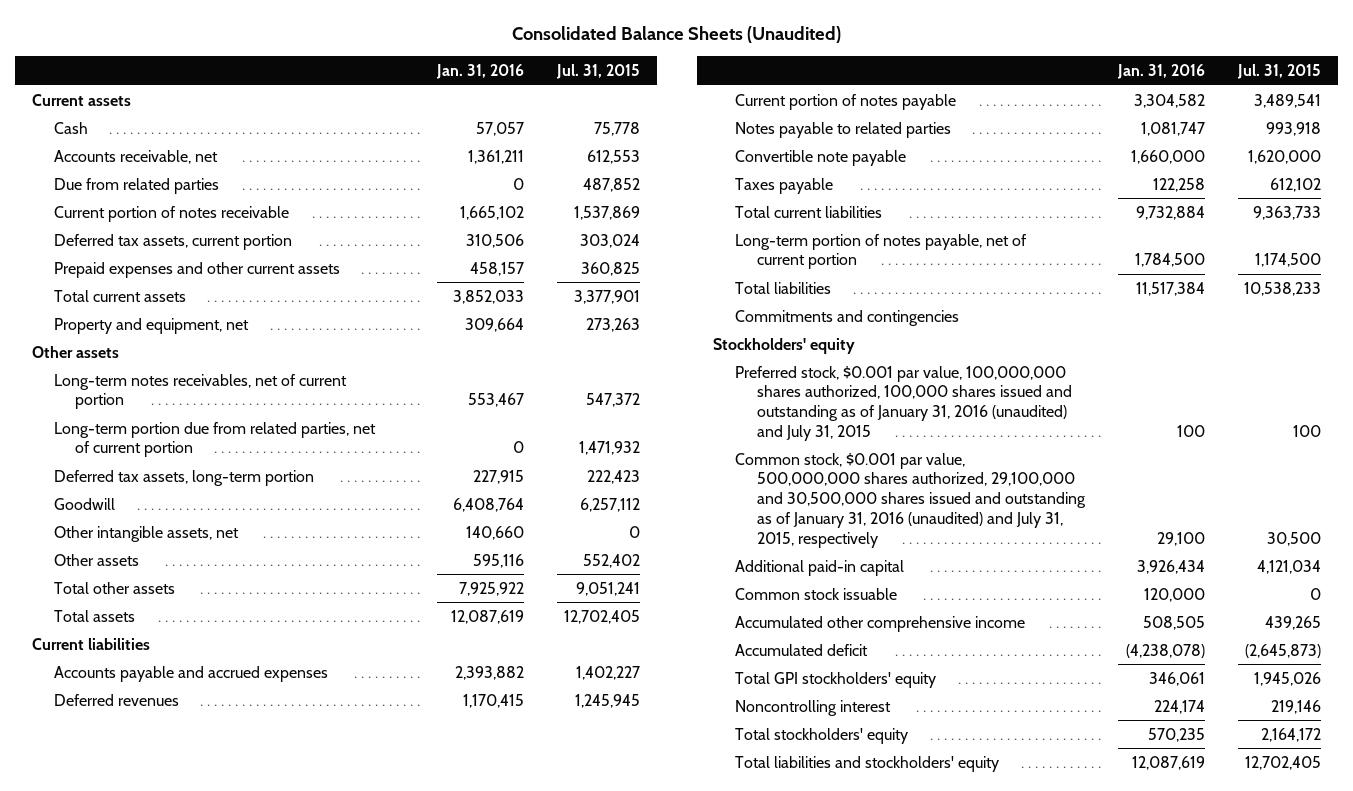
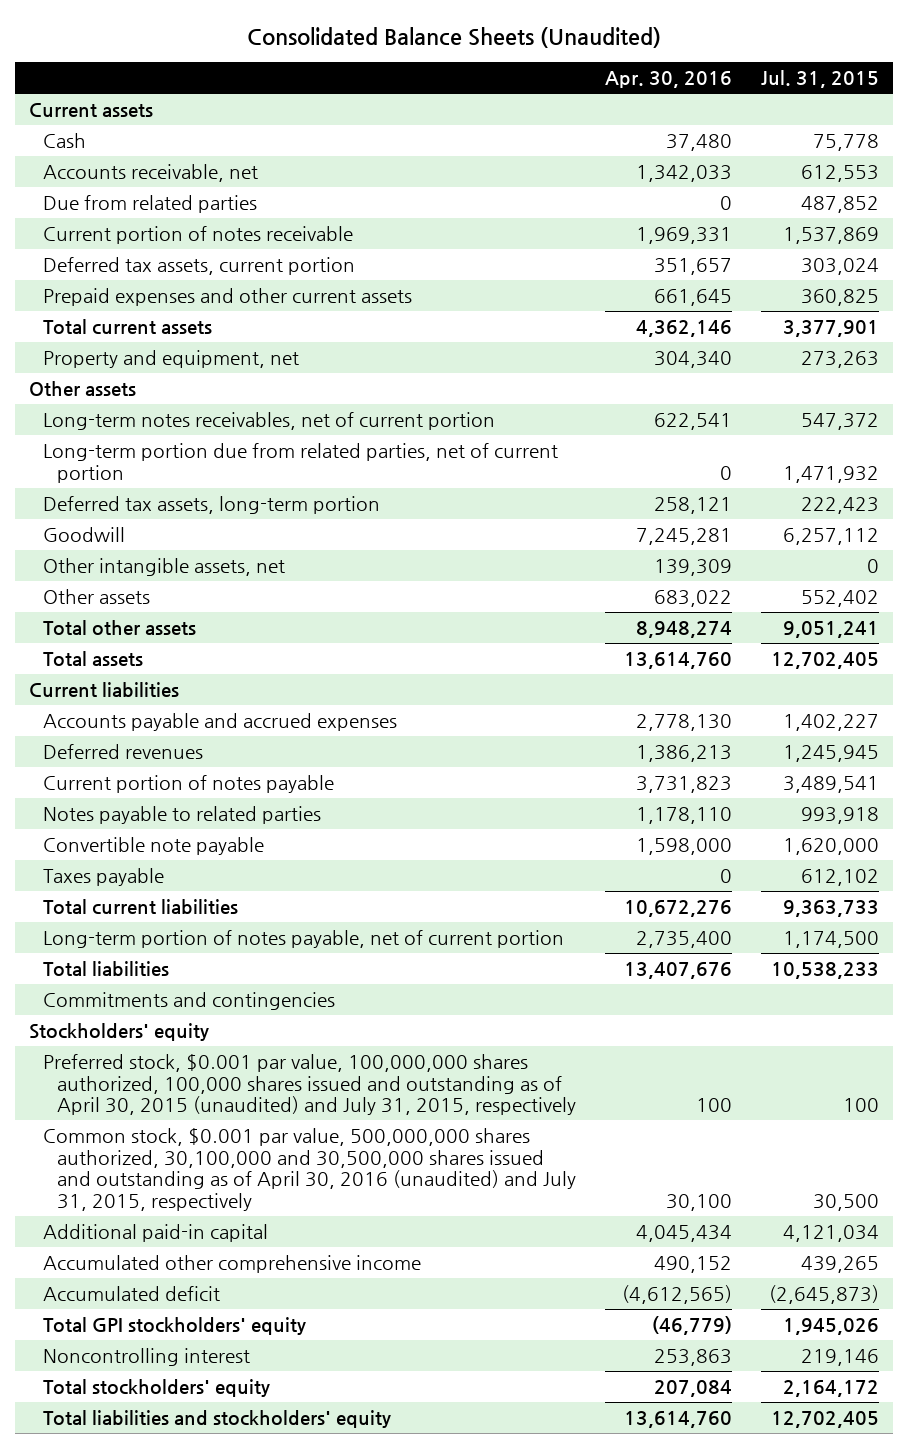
- | Jan. 31, 2016 | Jul. 31, 2015
+ | Apr. 30, 2016 | Jul. 31, 2015
- Preferred stock, $0.001 par value, 100,000,000 shares authorized, 100,000 shares issued and outstanding as of January 31, 2016 (unaudited) and July 31, 2015 | 100 | 100
- Common stock, $0.001 par value, 500,000,000 shares authorized, 29,100,000 and 30,500,000 shares issued and outstanding as of January 31, 2016 (unaudited) and July 31, 2015, respectively | 29,100 | 30,500
+ Preferred stock, $0.001 par value, 100,000,000 shares authorized, 100,000 shares issued and outstanding as of April 30, 2015 (unaudited) and July 31, 2015, respectively | 100 | 100
+ Common stock, $0.001 par value, 500,000,000 shares authorized, 30,100,000 and 30,500,000 shares issued and outstanding as of April 30, 2016 (unaudited) and July 31, 2015, respectively | 30,100 | 30,500
- Common stock issuable | 120,000 | 0

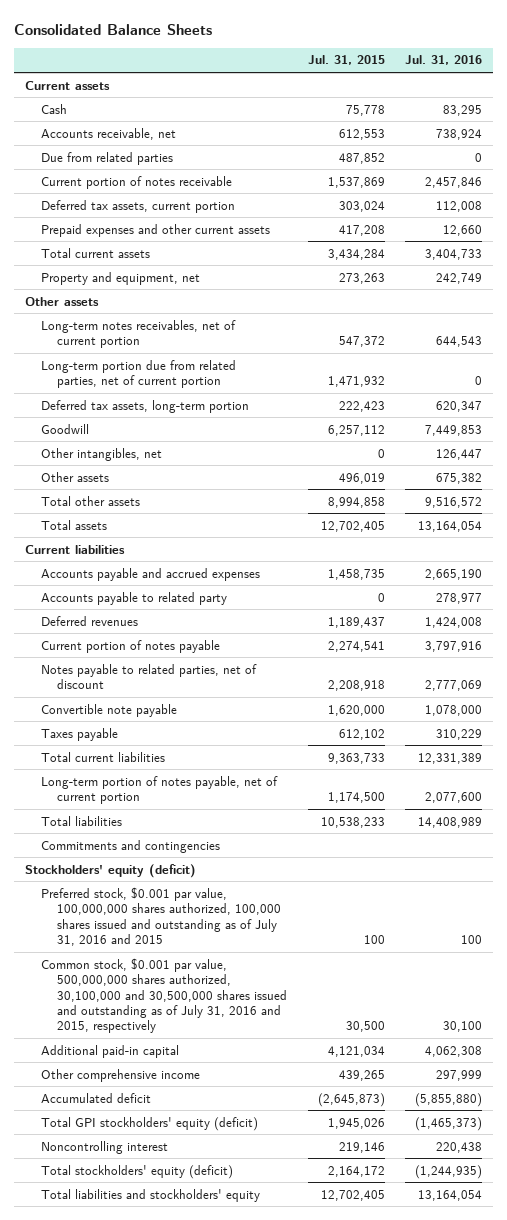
- Consolidated Balance Sheets (Unaudited)
+ Consolidated Balance Sheets
- | Apr. 30, 2016 | Jul. 31, 2015
+ | Jul. 31, 2015 | Jul. 31, 2016
- Prepaid expenses and other current assets | 661,645 | 360,825
- Total current assets | 4,362,146 | 3,377,901
+ Prepaid expenses and other current assets | 417,208 | 12,660
+ Total current assets | 3,434,284 | 3,404,733
- Other intangible assets, net | 139,309 | 0
- Other assets | 683,022 | 552,402
- Total other assets | 8,948,274 | 9,051,241
+ Other intangibles, net | 0 | 126,447
+ Other assets | 496,019 | 675,382
+ Total other assets | 8,994,858 | 9,516,572
- Accounts payable and accrued expenses | 2,778,130 | 1,402,227
- Deferred revenues | 1,386,213 | 1,245,945
- Current portion of notes payable | 3,731,823 | 3,489,541
- Notes payable to related parties | 1,178,110 | 993,918
+ Accounts payable and accrued expenses | 1,458,735 | 2,665,190
+ Accounts payable to related party | 0 | 278,977
+ Deferred revenues | 1,189,437 | 1,424,008
+ Current portion of notes payable | 2,274,541 | 3,797,916
+ Notes payable to related parties, net of discount | 2,208,918 | 2,777,069
- Stockholders' equity
- Preferred stock, $0.001 par value, 100,000,000 shares authorized, 100,000 shares issued and outstanding as of April 30, 2015 (unaudited) and July 31, 2015, respectively | 100 | 100
- Common stock, $0.001 par value, 500,000,000 shares authorized, 30,100,000 and 30,500,000 shares issued and outstanding as of April 30, 2016 (unaudited) and July 31, 2015, respectively | 30,100 | 30,500
+ Stockholders' equity (deficit)
+ Preferred stock, $0.001 par value, 100,000,000 shares authorized, 100,000 shares issued and outstanding as of July 31, 2016 and 2015 | 100 | 100
+ Common stock, $0.001 par value, 500,000,000 shares authorized, 30,100,000 and 30,500,000 shares issued and outstanding as of July 31, 2016 and 2015, respectively | 30,500 | 30,100
- Accumulated other comprehensive income | 490,152 | 439,265
+ Other comprehensive income | 439,265 | 297,999
- Total GPI stockholders' equity | (46,779) | 1,945,026
+ Total GPI stockholders' equity (deficit) | 1,945,026 | (1,465,373)
- Total stockholders' equity | 207,084 | 2,164,172
+ Total stockholders' equity (deficit) | 2,164,172 | (1,244,935)

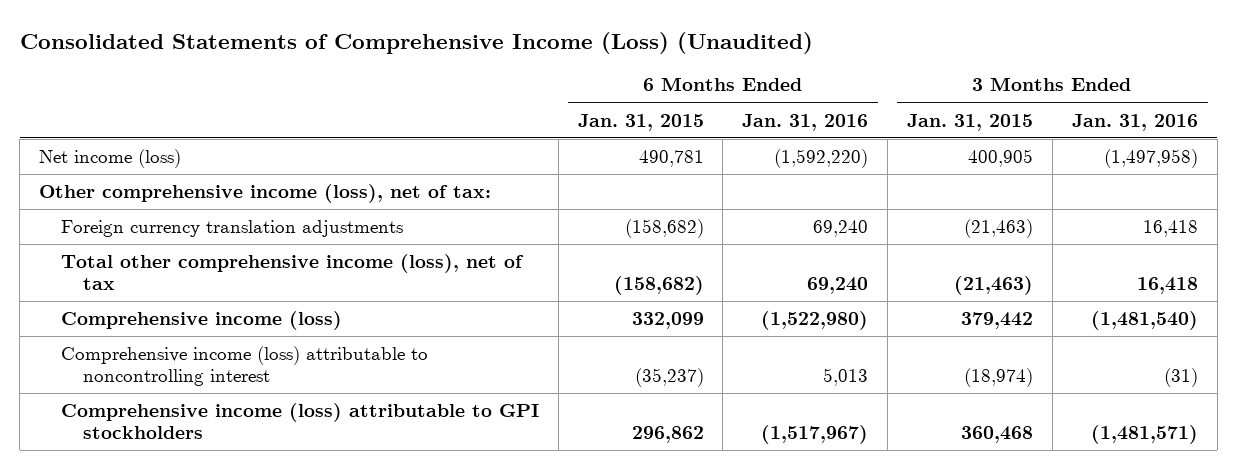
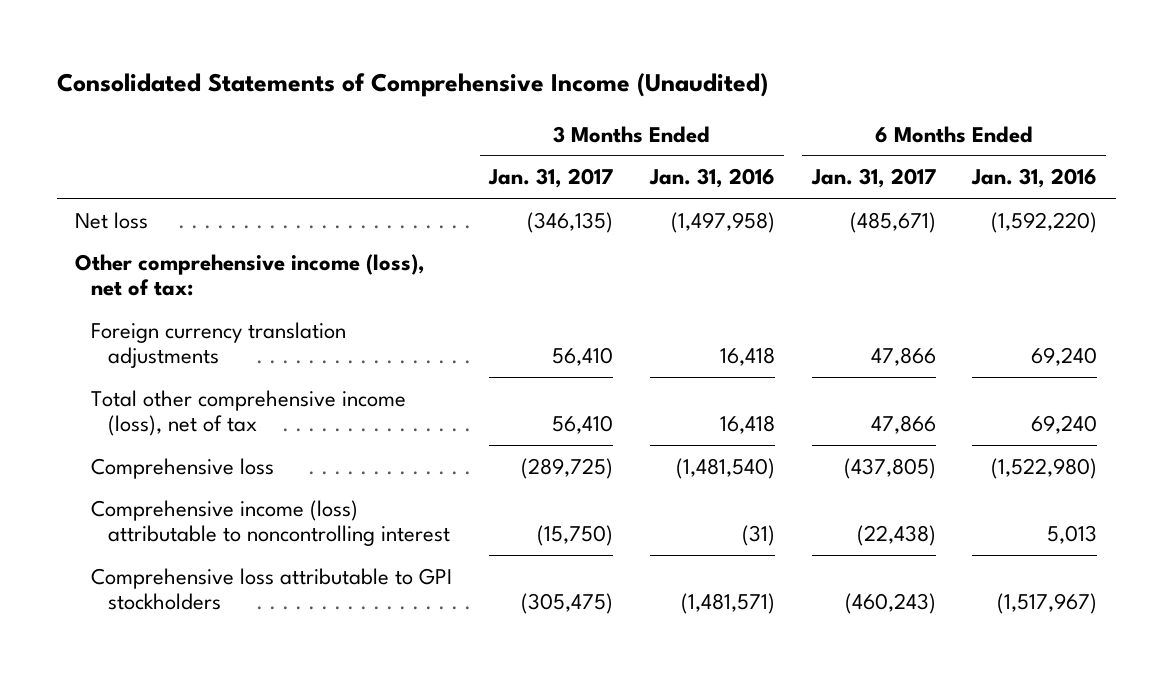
- Consolidated Statements of Comprehensive Income (Loss) (Unaudited)
+ Consolidated Statements of Comprehensive Income (Unaudited)
- | 6 Months Ended Jan. 31, 2015 | 6 Months Ended Jan. 31, 2016 | 3 Months Ended Jan. 31, 2015 | 3 Months Ended Jan. 31, 2016
+ | 3 Months Ended Jan. 31, 2017 | 3 Months Ended Jan. 31, 2016 | 6 Months Ended Jan. 31, 2017 | 6 Months Ended Jan. 31, 2016
- Net income (loss) | 490,781 | (1,592,220) | 400,905 | (1,497,958)
+ Net loss | (346,135) | (1,497,958) | (485,671) | (1,592,220)
- Comprehensive income (loss) | 332,099 | (1,522,980) | 379,442 | (1,481,540)
+ Comprehensive loss | (289,725) | (1,481,540) | (437,805) | (1,522,980)
- Comprehensive income (loss) attributable to GPI stockholders | 296,862 | (1,517,967) | 360,468 | (1,481,571)
+ Comprehensive loss attributable to GPI stockholders | (305,475) | (1,481,571) | (460,243) | (1,517,967)

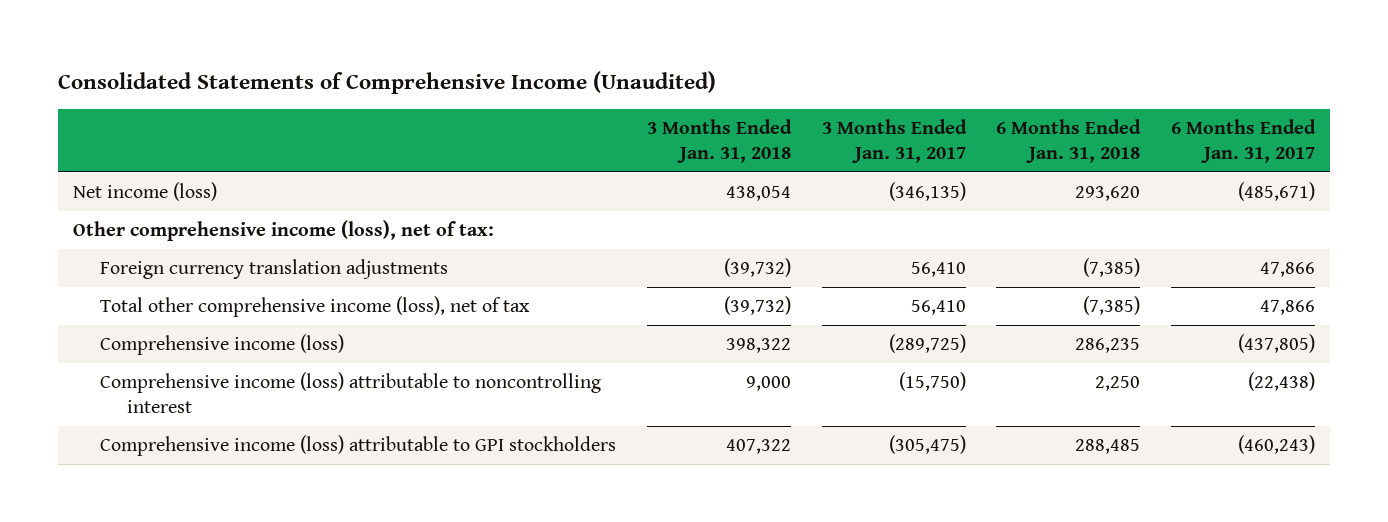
- | 3 Months Ended Jan. 31, 2017 | 3 Months Ended Jan. 31, 2016 | 6 Months Ended Jan. 31, 2017 | 6 Months Ended Jan. 31, 2016
+ | 3 Months Ended Jan. 31, 2018 | 3 Months Ended Jan. 31, 2017 | 6 Months Ended Jan. 31, 2018 | 6 Months Ended Jan. 31, 2017
- Net loss | (346,135) | (1,497,958) | (485,671) | (1,592,220)
+ Net income (loss) | 438,054 | (346,135) | 293,620 | (485,671)
- Comprehensive loss | (289,725) | (1,481,540) | (437,805) | (1,522,980)
+ Comprehensive income (loss) | 398,322 | (289,725) | 286,235 | (437,805)
- Comprehensive loss attributable to GPI stockholders | (305,475) | (1,481,571) | (460,243) | (1,517,967)
+ Comprehensive income (loss) attributable to GPI stockholders | 407,322 | (305,475) | 288,485 | (460,243)

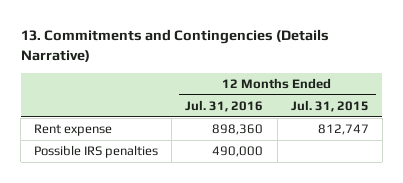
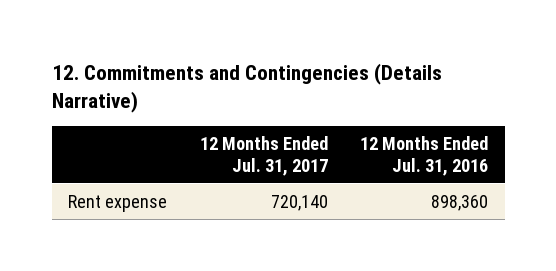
- 13. Commitments and Contingencies (Details Narrative)
+ 12. Commitments and Contingencies (Details Narrative)
- | 12 Months Ended Jul. 31, 2016 | 12 Months Ended Jul. 31, 2015
+ | 12 Months Ended Jul. 31, 2017 | 12 Months Ended Jul. 31, 2016
- Possible IRS penalties | 490,000 |

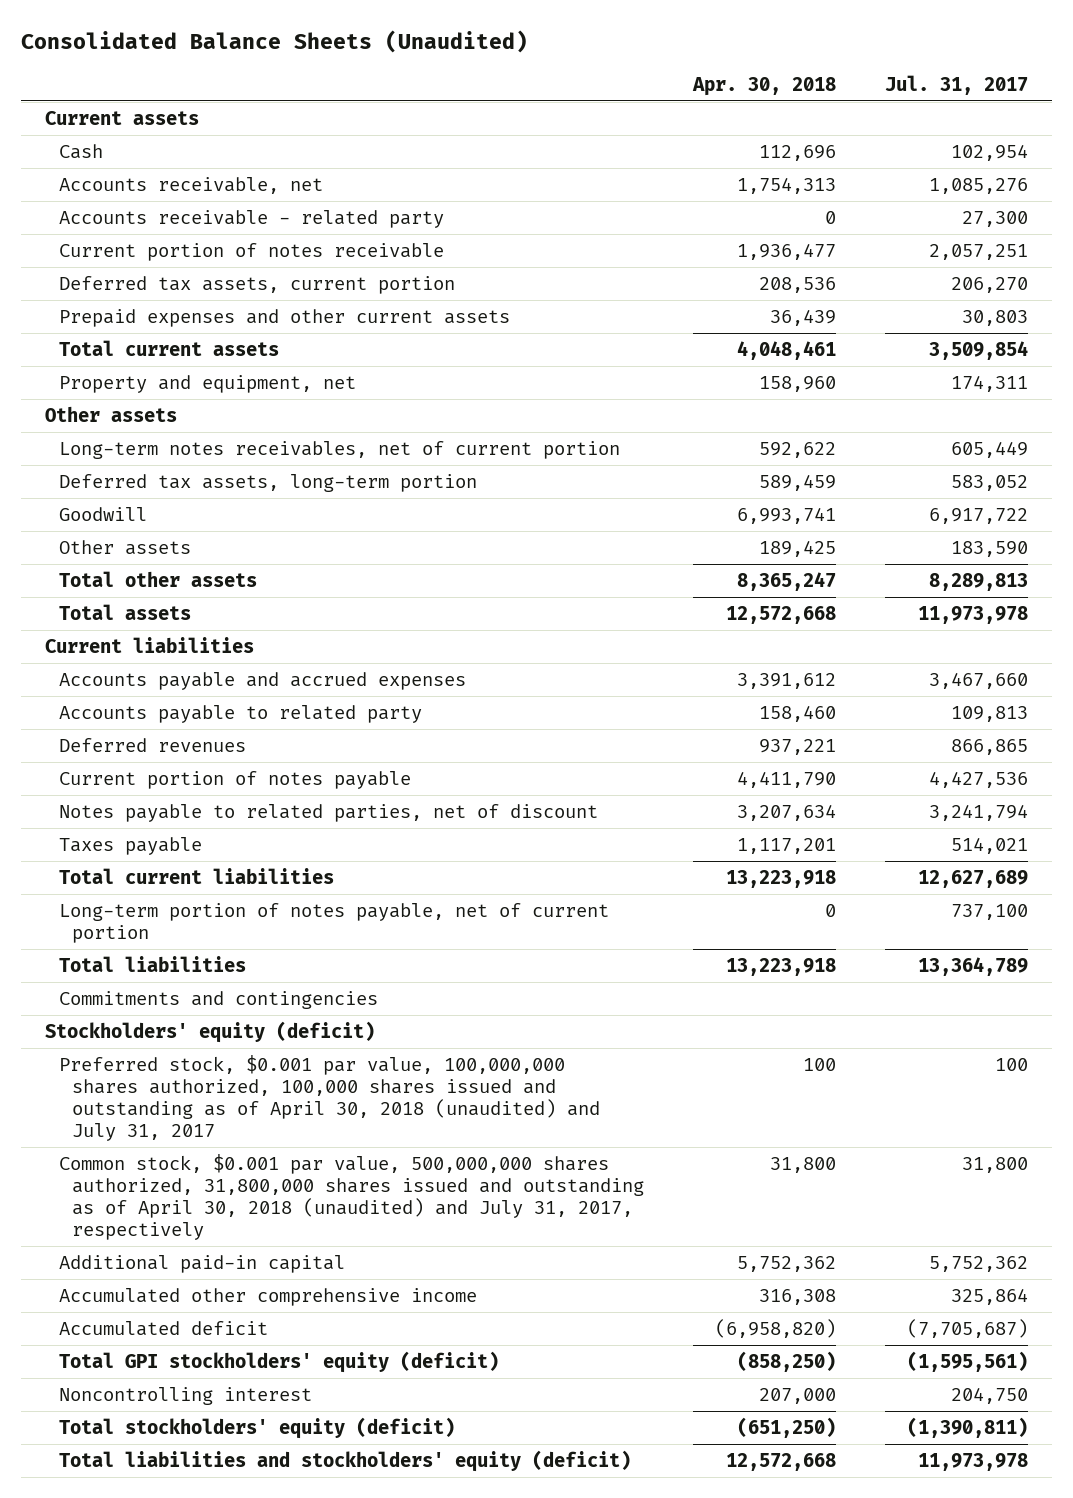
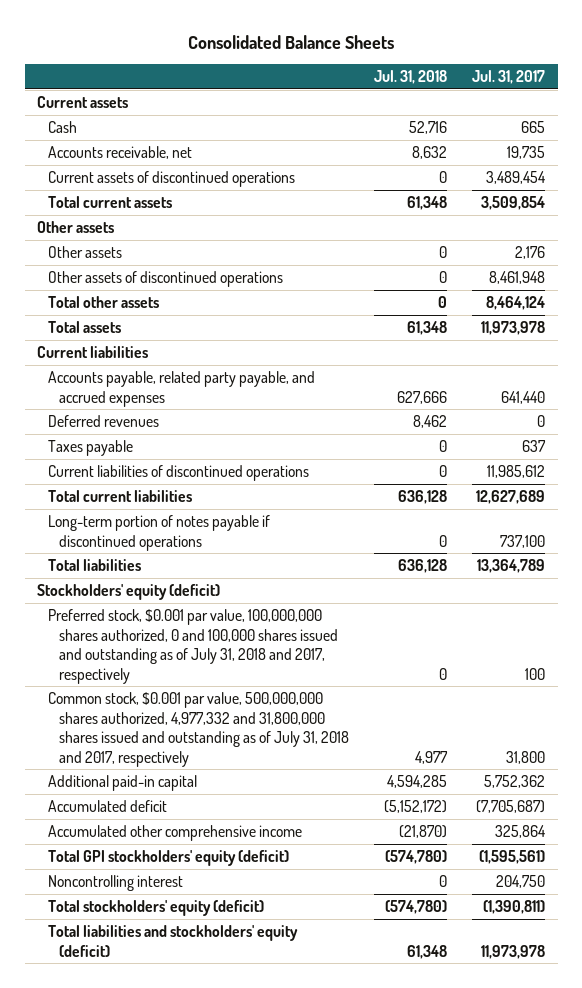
- Consolidated Balance Sheets (Unaudited)
+ Consolidated Balance Sheets
- | Apr. 30, 2018 | Jul. 31, 2017
+ | Jul. 31, 2018 | Jul. 31, 2017
- Cash | 112,696 | 102,954
- Accounts receivable, net | 1,754,313 | 1,085,276
- Accounts receivable - related party | 0 | 27,300
- Current portion of notes receivable | 1,936,477 | 2,057,251
- Deferred tax assets, current portion | 208,536 | 206,270
- Prepaid expenses and other current assets | 36,439 | 30,803
+ Cash | 52,716 | 665
+ Accounts receivable, net | 8,632 | 19,735
+ Current assets of discontinued operations | 0 | 3,489,454
- Property and equipment, net | 158,960 | 174,311
- Long-term notes receivables, net of current portion | 592,622 | 605,449
- Deferred tax assets, long-term portion | 589,459 | 583,052
- Goodwill | 6,993,741 | 6,917,722
- Other assets | 189,425 | 183,590
- Total other assets | 8,365,247 | 8,289,813
+ Other assets | 0 | 2,176
+ Other assets of discontinued operations | 0 | 8,461,948
+ Total other assets | 0 | 8,464,124
- Accounts payable and accrued expenses | 3,391,612 | 3,467,660
- Accounts payable to related party | 158,460 | 109,813
- Deferred revenues | 937,221 | 866,865
- Current portion of notes payable | 4,411,790 | 4,427,536
- Notes payable to related parties, net of discount | 3,207,634 | 3,241,794
- Taxes payable | 1,117,201 | 514,021
+ Accounts payable, related party payable, and accrued expenses | 627,666 | 641,440
+ Deferred revenues | 8,462 | 0
+ Taxes payable | 0 | 637
+ Current liabilities of discontinued operations | 0 | 11,985,612
- Long-term portion of notes payable, net of current portion | 0 | 737,100
+ Long-term portion of notes payable if discontinued operations | 0 | 737,100
- Commitments and contingencies
- Preferred stock, $0.001 par value, 100,000,000 shares authorized, 100,000 shares issued and outstanding as of April 30, 2018 (unaudited) and July 31, 2017 | 100 | 100
- Common stock, $0.001 par value, 500,000,000 shares authorized, 31,800,000 shares issued and outstanding as of April 30, 2018 (unaudited) and July 31, 2017, respectively | 31,800 | 31,800
+ Preferred stock, $0.001 par value, 100,000,000 shares authorized, 0 and 100,000 shares issued and outstanding as of July 31, 2018 and 2017, respectively | 0 | 100
+ Common stock, $0.001 par value, 500,000,000 shares authorized, 4,977,332 and 31,800,000 shares issued and outstanding as of July 31, 2018 and 2017, respectively | 4,977 | 31,800
moved down: Accumulated other comprehensive income | (21,870) | 325,864

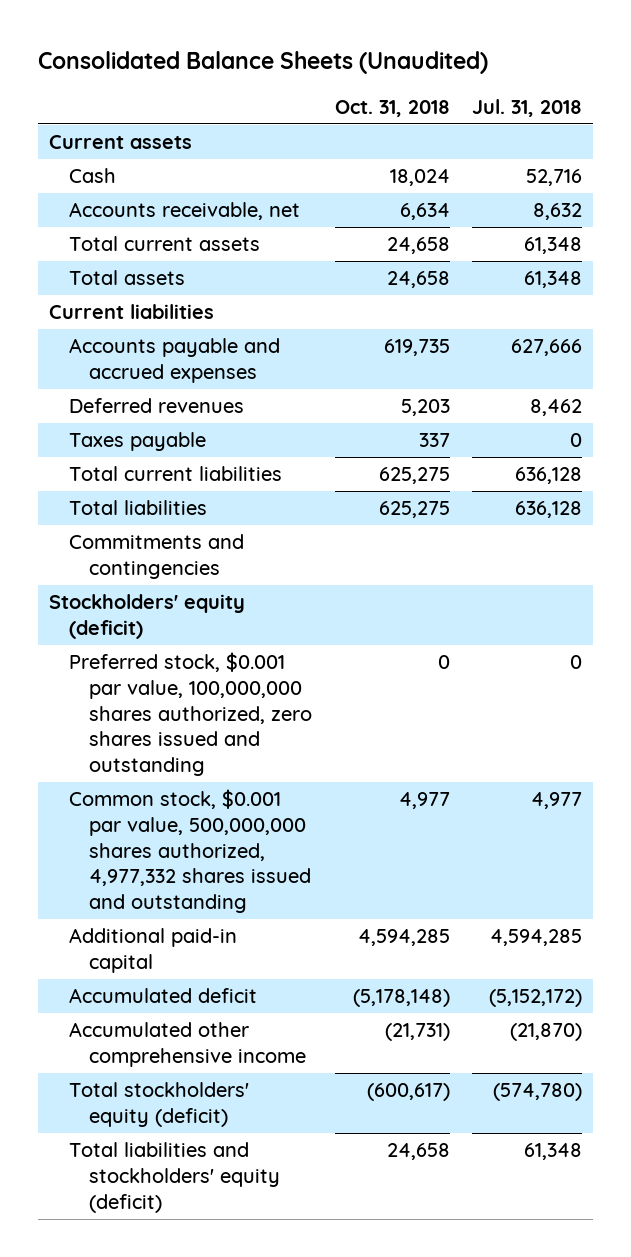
- Consolidated Balance Sheets
+ Consolidated Balance Sheets (Unaudited)
- | Jul. 31, 2018 | Jul. 31, 2017
+ | Oct. 31, 2018 | Jul. 31, 2018
- Current assets of discontinued operations | 0 | 3,489,454
- Other assets
- Other assets | 0 | 2,176
- Other assets of discontinued operations | 0 | 8,461,948
- Total other assets | 0 | 8,464,124
- Accounts payable, related party payable, and accrued expenses | 627,666 | 641,440
+ Accounts payable and accrued expenses | 619,735 | 627,666
- Current liabilities of discontinued operations | 0 | 11,985,612
- Long-term portion of notes payable if discontinued operations | 0 | 737,100
+ Commitments and contingencies
- Preferred stock, $0.001 par value, 100,000,000 shares authorized, 0 and 100,000 shares issued and outstanding as of July 31, 2018 and 2017, respectively | 0 | 100
- Common stock, $0.001 par value, 500,000,000 shares authorized, 4,977,332 and 31,800,000 shares issued and outstanding as of July 31, 2018 and 2017, respectively | 4,977 | 31,800
+ Preferred stock, $0.001 par value, 100,000,000 shares authorized, zero shares issued and outstanding | 0 | 0
+ Common stock, $0.001 par value, 500,000,000 shares authorized, 4,977,332 shares issued and outstanding | 4,977 | 4,977
- Total GPI stockholders' equity (deficit) | (574,780) | (1,595,561)
- Noncontrolling interest | 0 | 204,750

